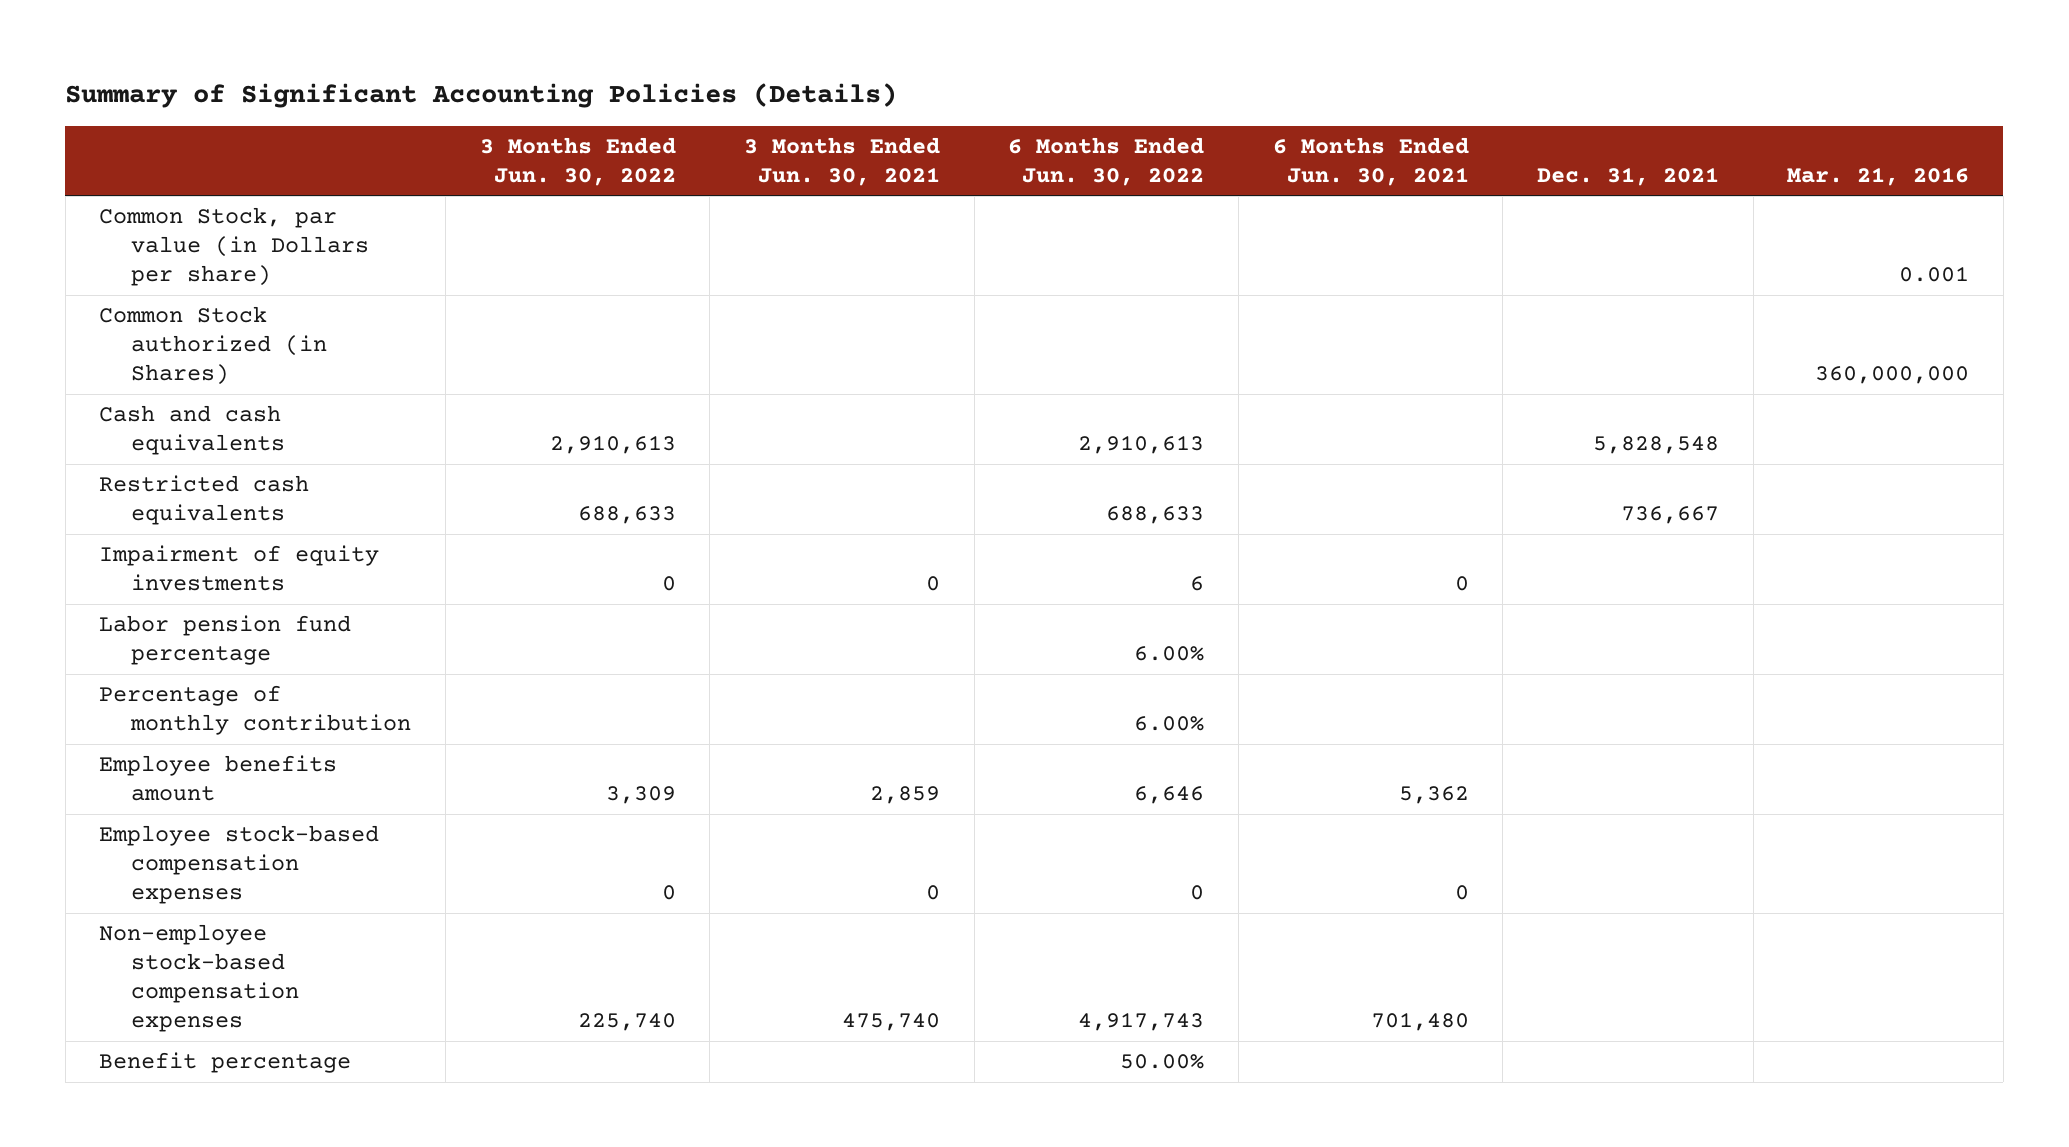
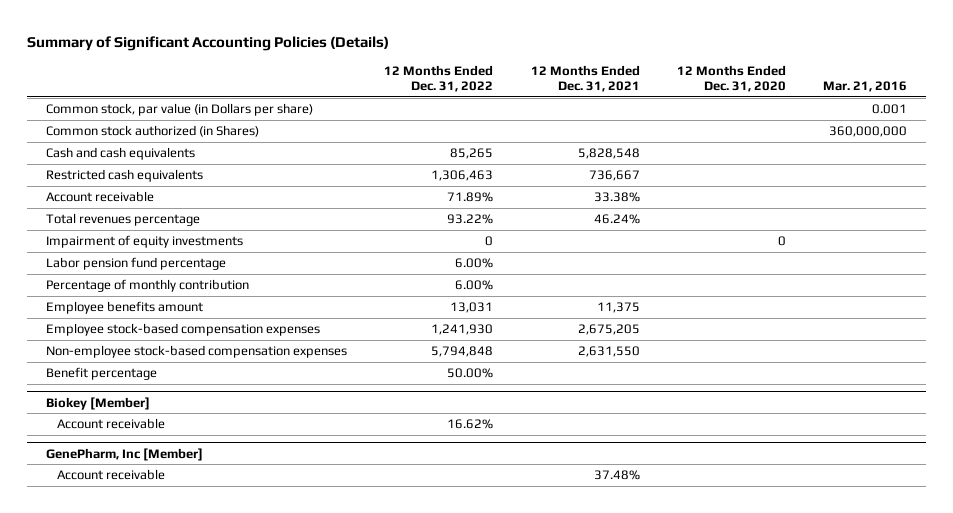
- | 3 Months Ended Jun. 30, 2022 | 3 Months Ended Jun. 30, 2021 | 6 Months Ended Jun. 30, 2022 | 6 Months Ended Jun. 30, 2021 | Dec. 31, 2021 | Mar. 21, 2016
+ | 12 Months Ended Dec. 31, 2022 | 12 Months Ended Dec. 31, 2021 | 12 Months Ended Dec. 31, 2020 | Mar. 21, 2016
- Common Stock, par value (in Dollars per share) | | | | | | 0.001
- Common Stock authorized (in Shares) | | | | | | 360,000,000
+ Common stock, par value (in Dollars per share) | | | | 0.001
+ Common stock authorized (in Shares) | | | | 360,000,000
+ Account receivable | 71.89% | 33.38% | |
+ Total revenues percentage | 93.22% | 46.24% | |
+ Biokey [Member]
+ Account receivable | 16.62% | | |
+ GenePharm, Inc [Member]
+ Account receivable | | 37.48% | |

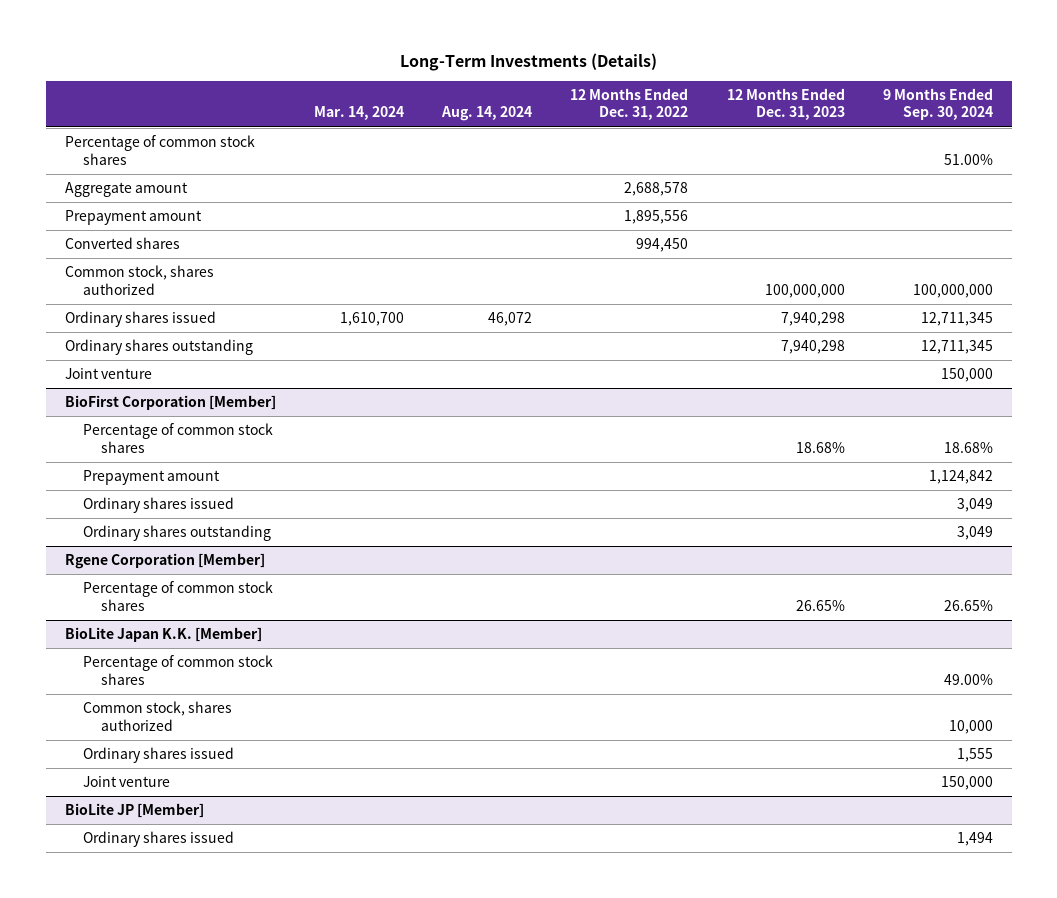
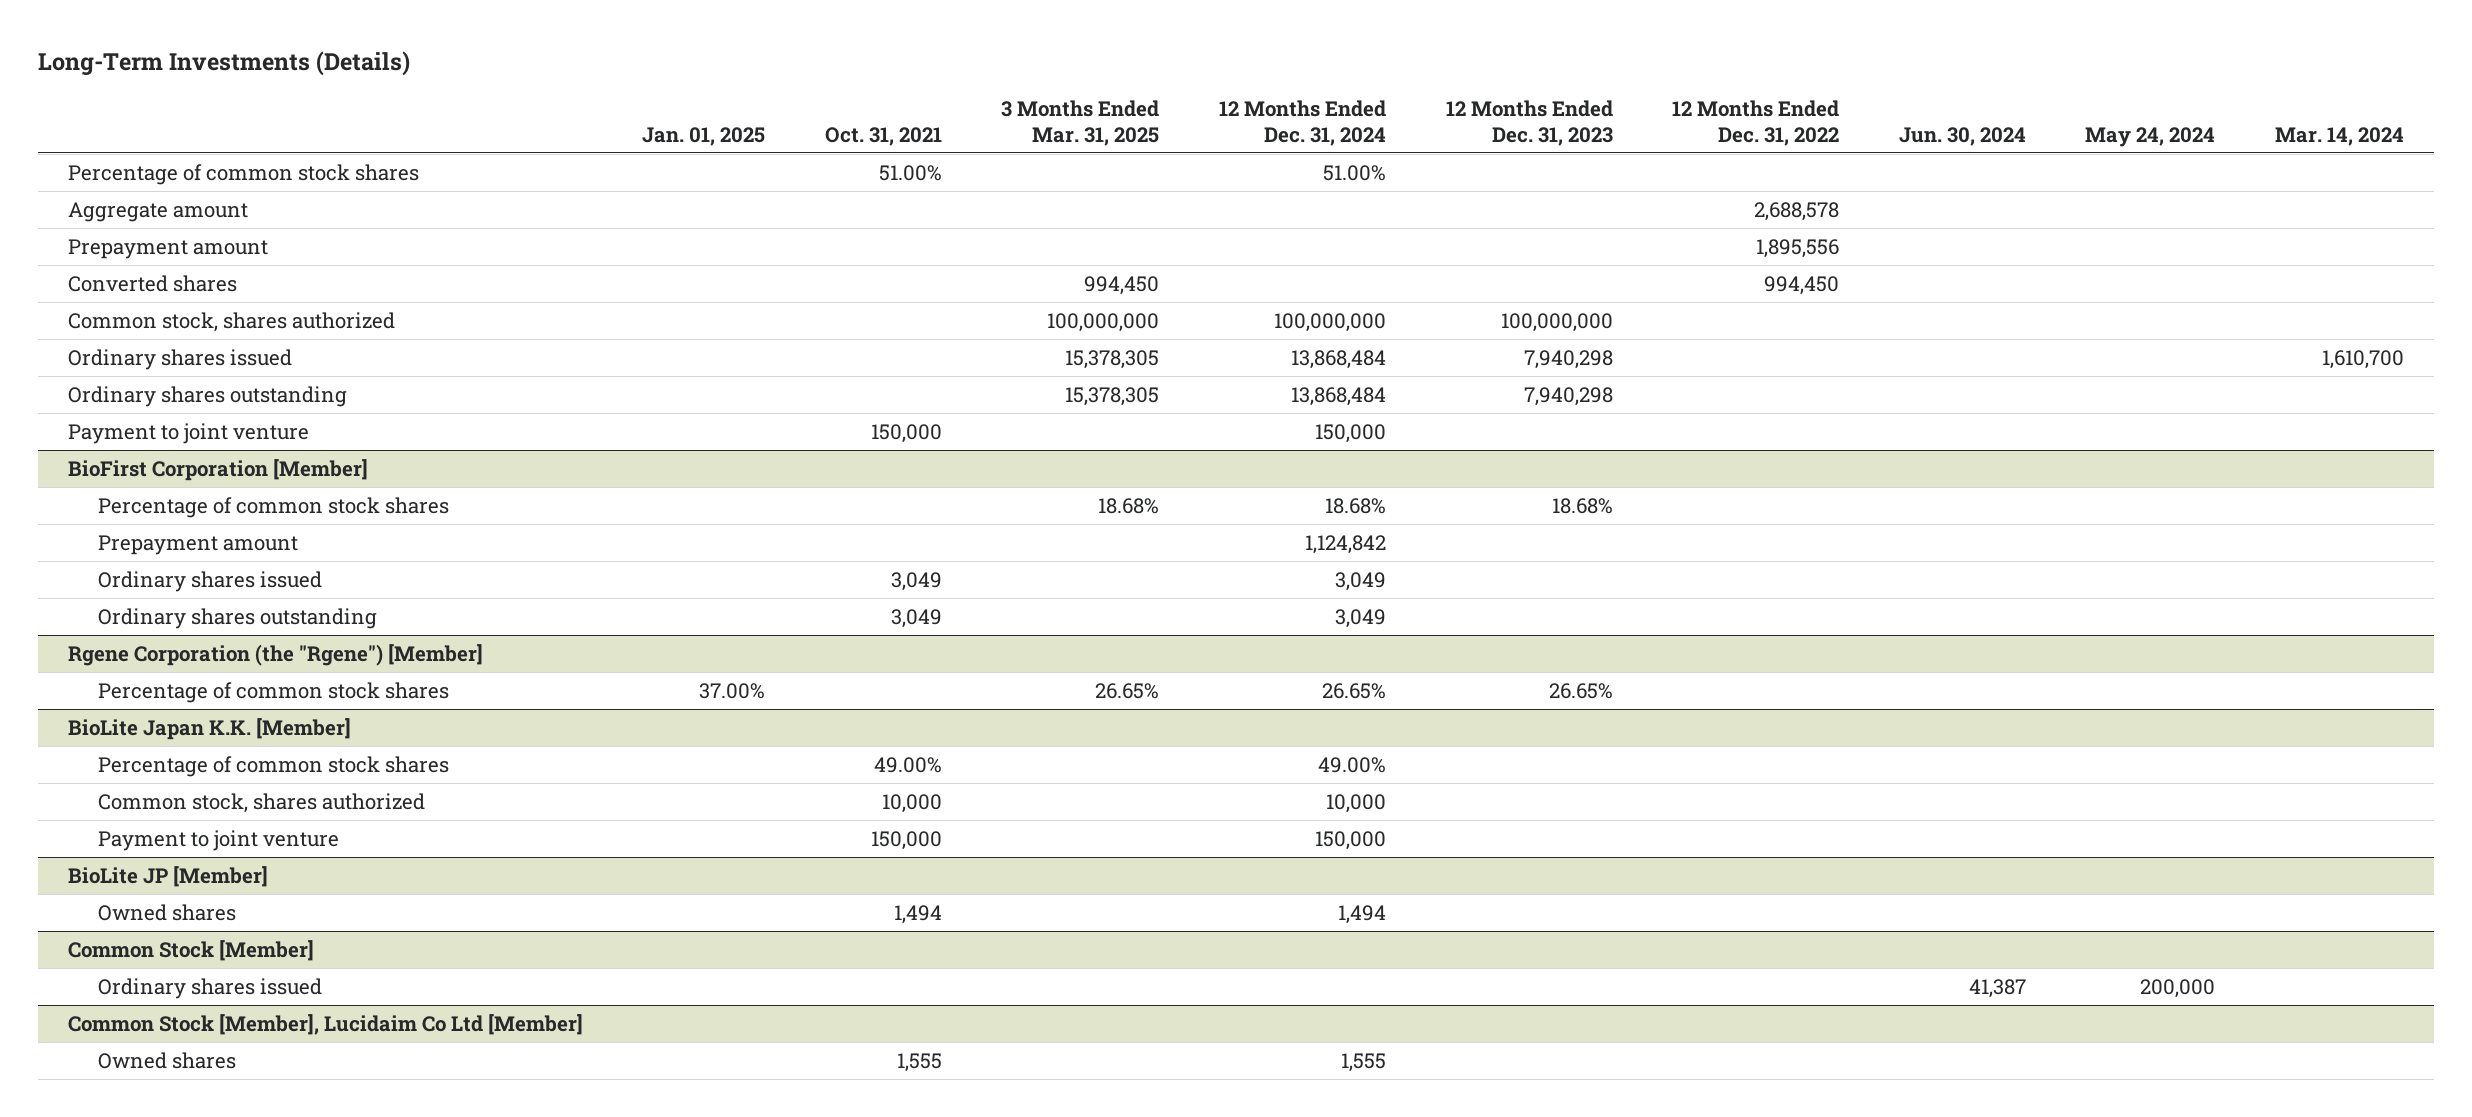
- | Mar. 14, 2024 | Aug. 14, 2024 | 12 Months Ended Dec. 31, 2022 | 12 Months Ended Dec. 31, 2023 | 9 Months Ended Sep. 30, 2024
+ | Jan. 01, 2025 | Oct. 31, 2021 | 3 Months Ended Mar. 31, 2025 | 12 Months Ended Dec. 31, 2024 | 12 Months Ended Dec. 31, 2023 | 12 Months Ended Dec. 31, 2022 | Jun. 30, 2024 | May 24, 2024 | Mar. 14, 2024
- Joint venture | | | | | 150,000
+ Payment to joint venture | | 150,000 | | 150,000 | | | | |
- Rgene Corporation [Member]
+ Rgene Corporation (the "Rgene") [Member]
@ BioLite Japan K.K. [Member]
- Ordinary shares issued | | | | | 1,555
- Joint venture | | | | | 150,000
+ Payment to joint venture | | 150,000 | | 150,000 | | | | |
@ BioLite JP [Member]
- Ordinary shares issued | | | | | 1,494
+ Owned shares | | 1,494 | | 1,494 | | | | |
+ Common Stock [Member]
+ Ordinary shares issued | | | | | | | 41,387 | 200,000 |
+ Common Stock [Member], Lucidaim Co Ltd [Member]
+ Owned shares | | 1,555 | | 1,555 | | | | |

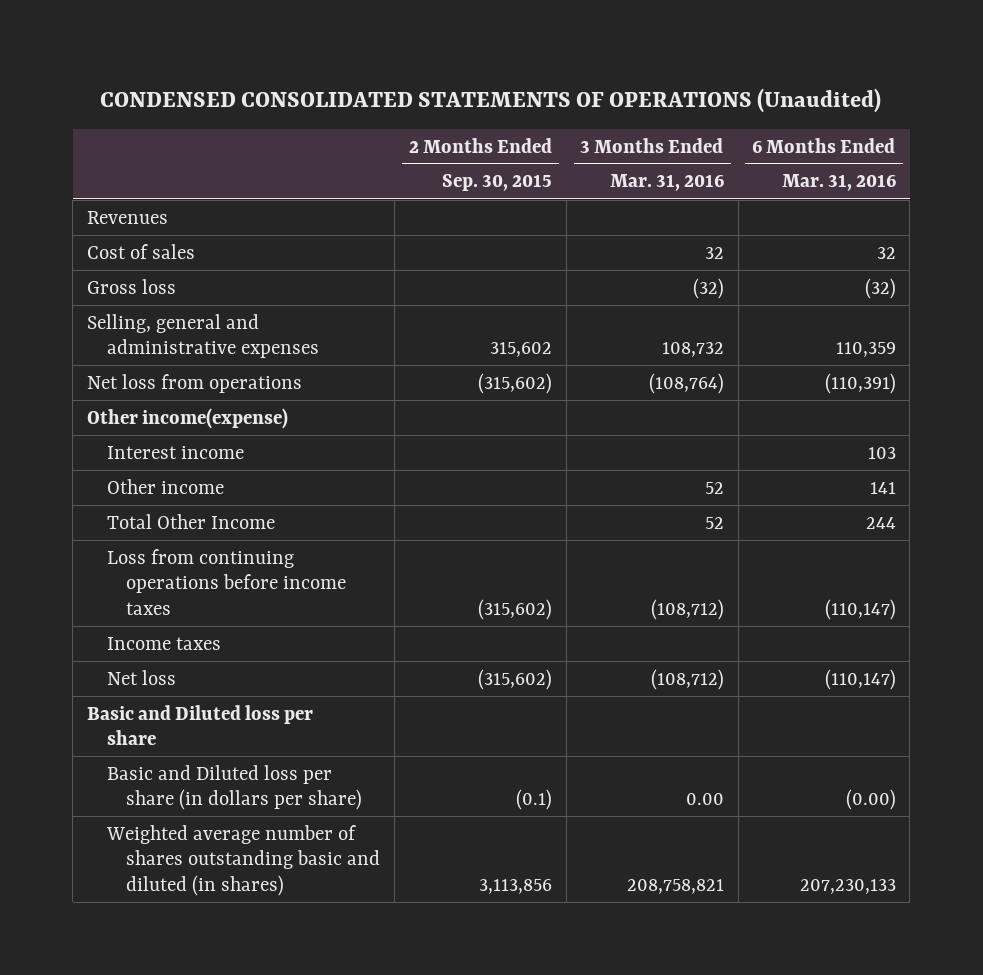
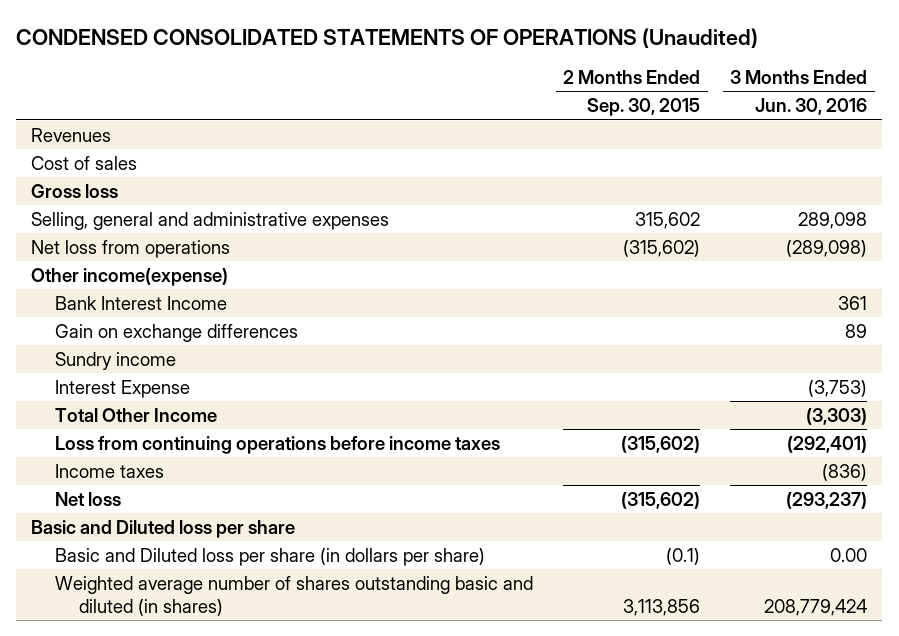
- | 2 Months Ended Sep. 30, 2015 | 3 Months Ended Mar. 31, 2016 | 6 Months Ended Mar. 31, 2016
+ | 2 Months Ended Sep. 30, 2015 | 3 Months Ended Jun. 30, 2016
- Interest income | | | 103
- Other income | | 52 | 141
+ Bank Interest Income | | 361
+ Gain on exchange differences | | 89
+ Sundry income
+ Interest Expense | | (3,753)

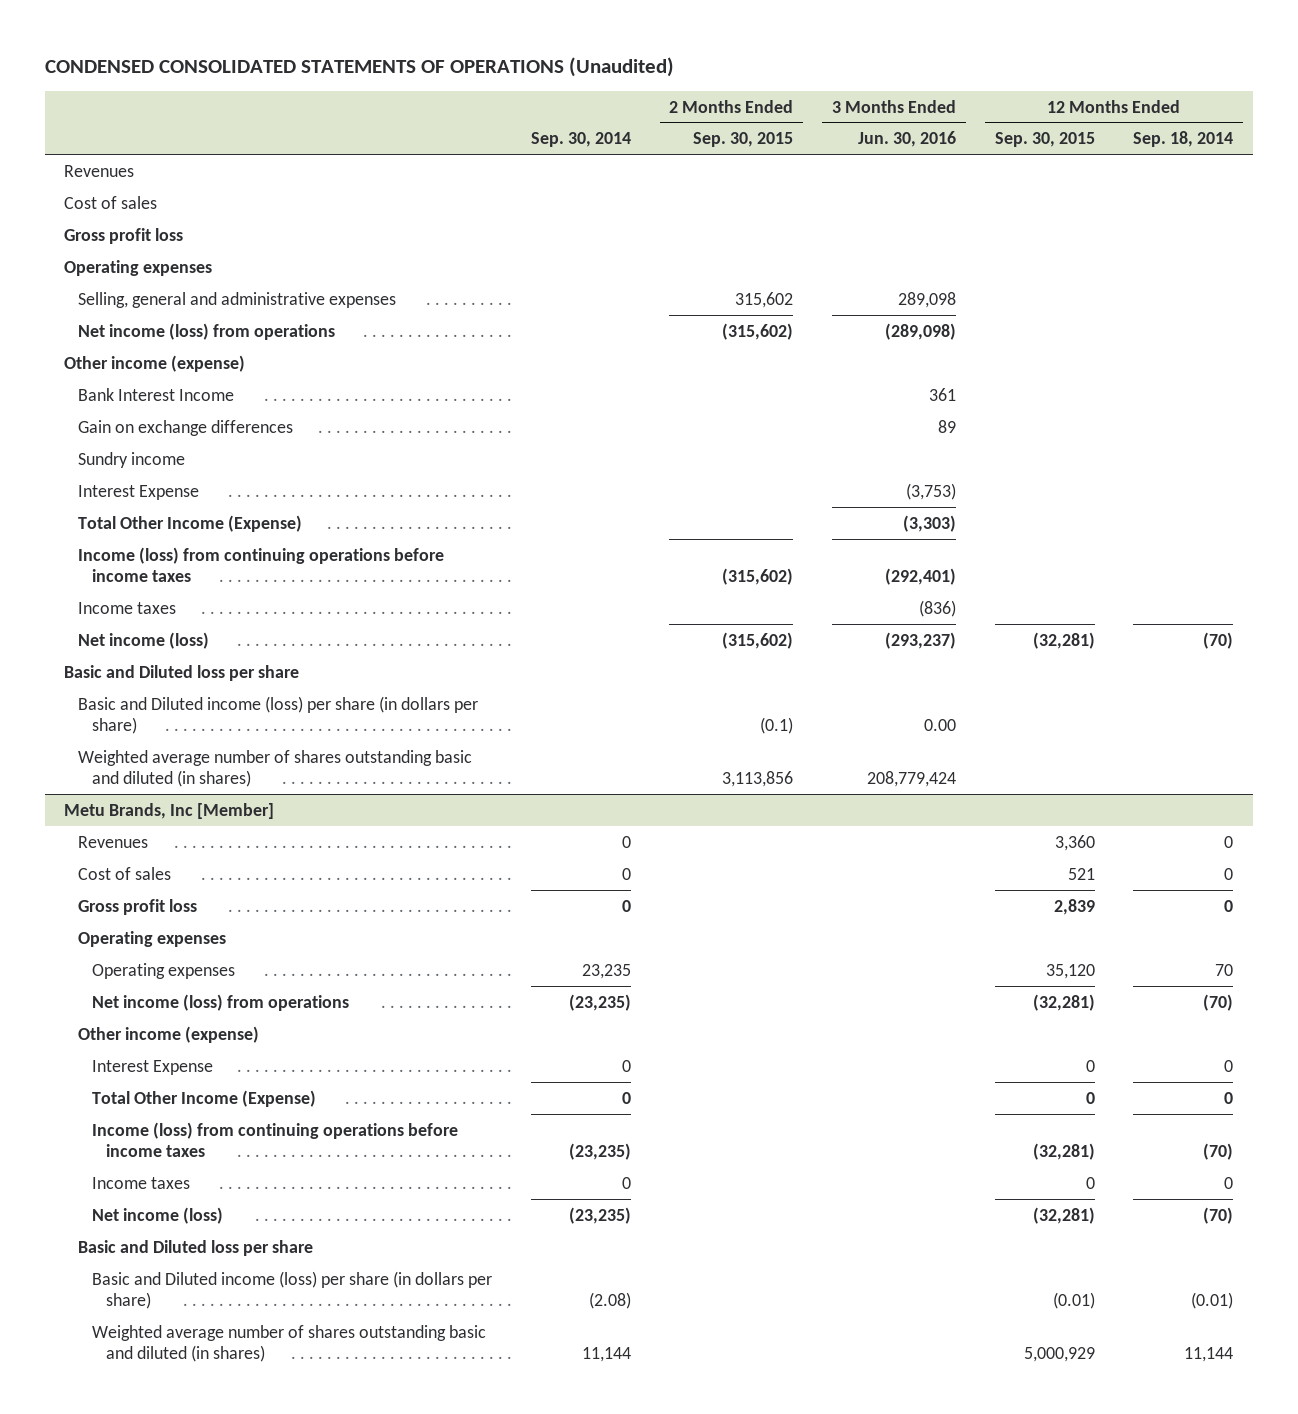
- | 2 Months Ended Sep. 30, 2015 | 3 Months Ended Jun. 30, 2016
+ | Sep. 30, 2014 | 2 Months Ended Sep. 30, 2015 | 3 Months Ended Jun. 30, 2016 | 12 Months Ended Sep. 30, 2015 | 12 Months Ended Sep. 18, 2014
- Gross loss
+ Gross profit loss
+ Operating expenses
- Net loss from operations | (315,602) | (289,098)
- Other income(expense)
+ Net income (loss) from operations | | (315,602) | (289,098) | |
+ Other income (expense)
- Total Other Income | | (3,303)
- Loss from continuing operations before income taxes | (315,602) | (292,401)
+ Total Other Income (Expense) | | | (3,303) | |
+ Income (loss) from continuing operations before income taxes | | (315,602) | (292,401) | |
- Net loss | (315,602) | (293,237)
+ Net income (loss) | | (315,602) | (293,237) | (32,281) | (70)
- Basic and Diluted loss per share (in dollars per share) | (0.1) | 0.00
+ Basic and Diluted income (loss) per share (in dollars per share) | | (0.1) | 0.00 | |
+ Metu Brands, Inc [Member]
+ Revenues | 0 | | | 3,360 | 0
+ Cost of sales | 0 | | | 521 | 0
+ Gross profit loss | 0 | | | 2,839 | 0
+ Operating expenses
+ Operating expenses | 23,235 | | | 35,120 | 70
+ Net income (loss) from operations | (23,235) | | | (32,281) | (70)
+ Other income (expense)
+ Interest Expense | 0 | | | 0 | 0
+ Total Other Income (Expense) | 0 | | | 0 | 0
+ Income (loss) from continuing operations before income taxes | (23,235) | | | (32,281) | (70)
+ Income taxes | 0 | | | 0 | 0
+ Net income (loss) | (23,235) | | | (32,281) | (70)
+ Basic and Diluted loss per share
+ Basic and Diluted income (loss) per share (in dollars per share) | (2.08) | | | (0.01) | (0.01)
+ Weighted average number of shares outstanding basic and diluted (in shares) | 11,144 | | | 5,000,929 | 11,144

